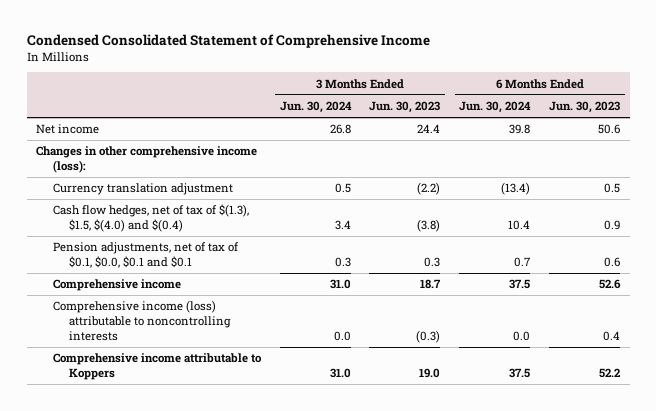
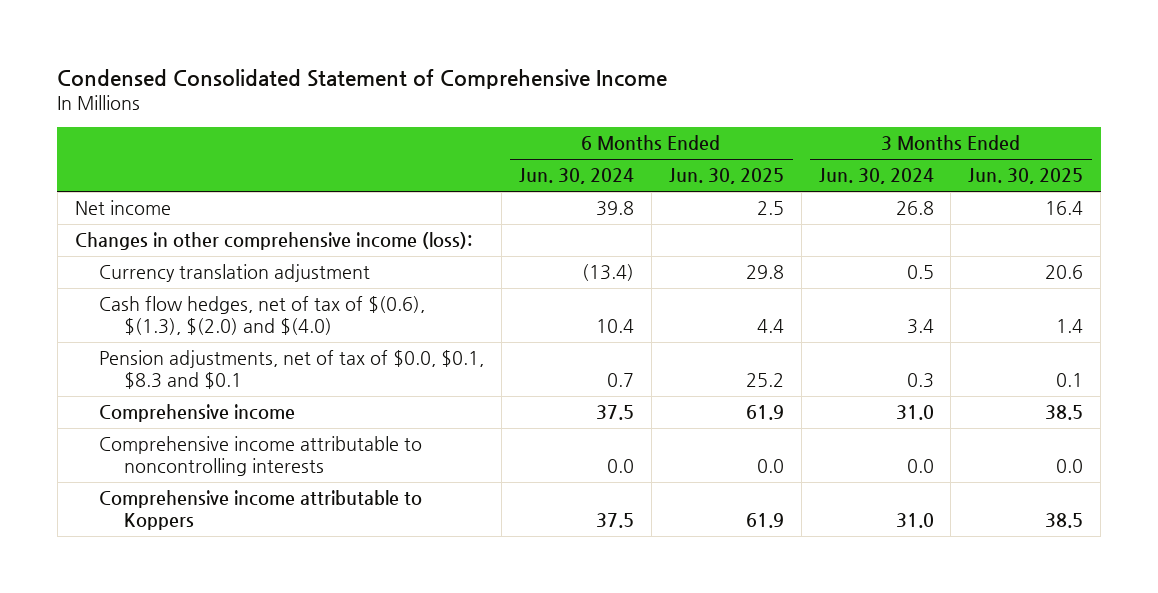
- | 3 Months Ended Jun. 30, 2024 | 3 Months Ended Jun. 30, 2023 | 6 Months Ended Jun. 30, 2024 | 6 Months Ended Jun. 30, 2023
+ | 6 Months Ended Jun. 30, 2024 | 6 Months Ended Jun. 30, 2025 | 3 Months Ended Jun. 30, 2024 | 3 Months Ended Jun. 30, 2025
- Cash flow hedges, net of tax of $(1.3), $1.5, $(4.0) and $(0.4) | 3.4 | (3.8) | 10.4 | 0.9
- Pension adjustments, net of tax of $0.1, $0.0, $0.1 and $0.1 | 0.3 | 0.3 | 0.7 | 0.6
+ Cash flow hedges, net of tax of $(0.6), $(1.3), $(2.0) and $(4.0) | 10.4 | 4.4 | 3.4 | 1.4
+ Pension adjustments, net of tax of $0.0, $0.1, $8.3 and $0.1 | 0.7 | 25.2 | 0.3 | 0.1
- Comprehensive income (loss) attributable to noncontrolling interests | 0.0 | (0.3) | 0.0 | 0.4
+ Comprehensive income attributable to noncontrolling interests | 0.0 | 0.0 | 0.0 | 0.0

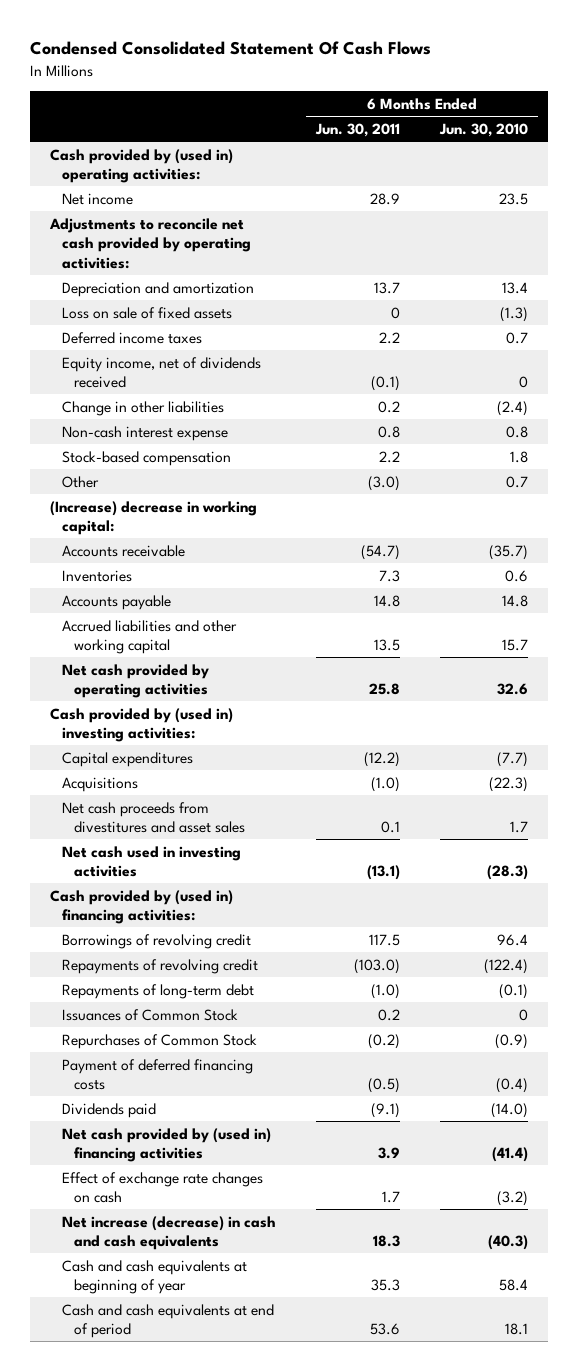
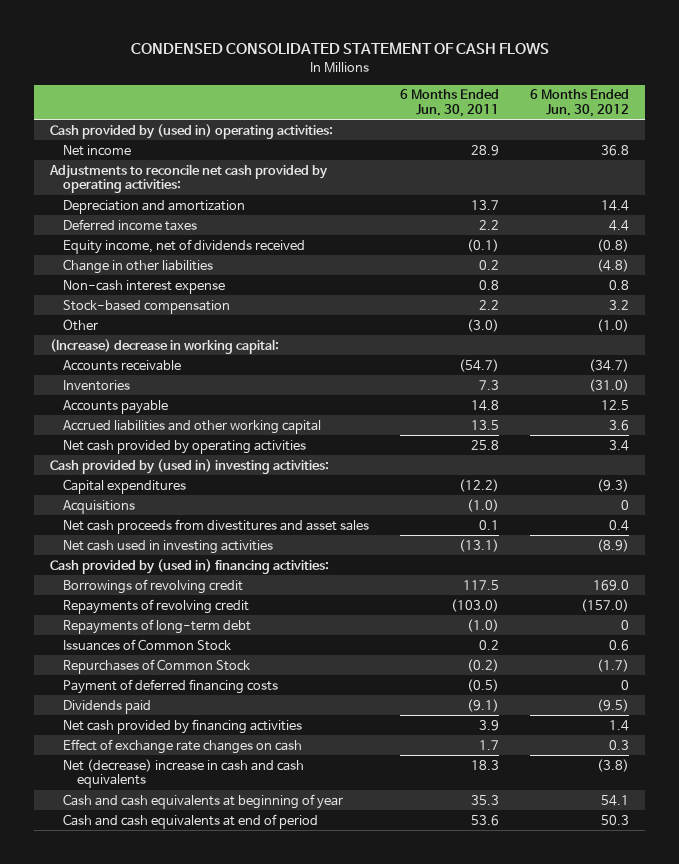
- Condensed Consolidated Statement Of Cash Flows
+ CONDENSED CONSOLIDATED STATEMENT OF CASH FLOWS
- | 6 Months Ended Jun. 30, 2011 | 6 Months Ended Jun. 30, 2010
+ | 6 Months Ended Jun. 30, 2011 | 6 Months Ended Jun. 30, 2012
- Loss on sale of fixed assets | 0 | (1.3)
- Net cash provided by (used in) financing activities | 3.9 | (41.4)
+ Net cash provided by financing activities | 3.9 | 1.4
- Net increase (decrease) in cash and cash equivalents | 18.3 | (40.3)
+ Net (decrease) increase in cash and cash equivalents | 18.3 | (3.8)

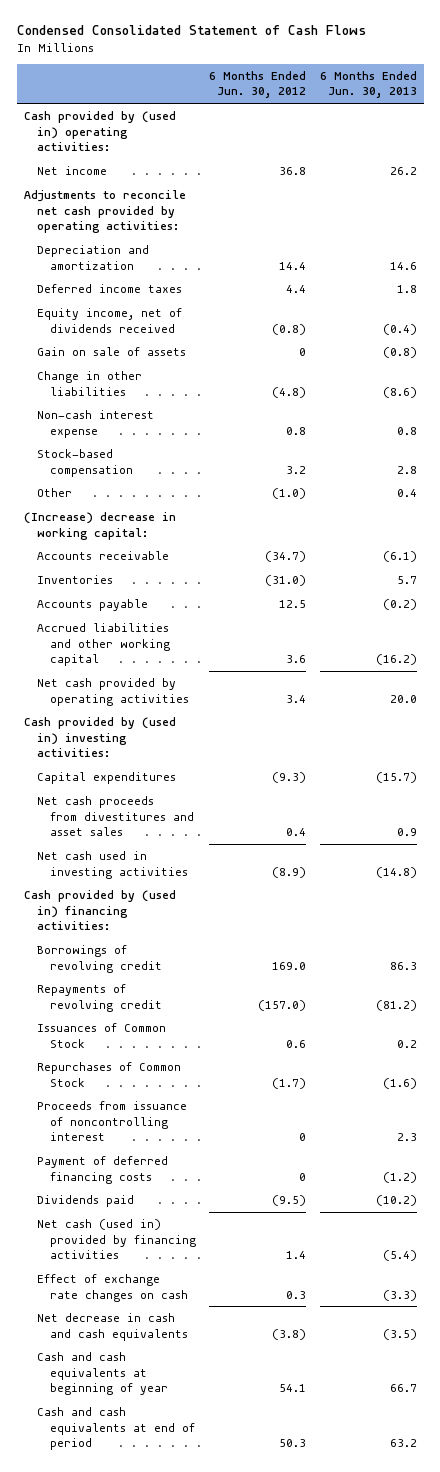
- CONDENSED CONSOLIDATED STATEMENT OF CASH FLOWS
+ Condensed Consolidated Statement of Cash Flows
- | 6 Months Ended Jun. 30, 2011 | 6 Months Ended Jun. 30, 2012
+ | 6 Months Ended Jun. 30, 2012 | 6 Months Ended Jun. 30, 2013
+ Gain on sale of assets | 0 | (0.8)
- Acquisitions | (1.0) | 0
- Repayments of long-term debt | (1.0) | 0
+ Proceeds from issuance of noncontrolling interest | 0 | 2.3
- Net cash provided by financing activities | 3.9 | 1.4
+ Net cash (used in) provided by financing activities | 1.4 | (5.4)
- Net (decrease) increase in cash and cash equivalents | 18.3 | (3.8)
+ Net decrease in cash and cash equivalents | (3.8) | (3.5)

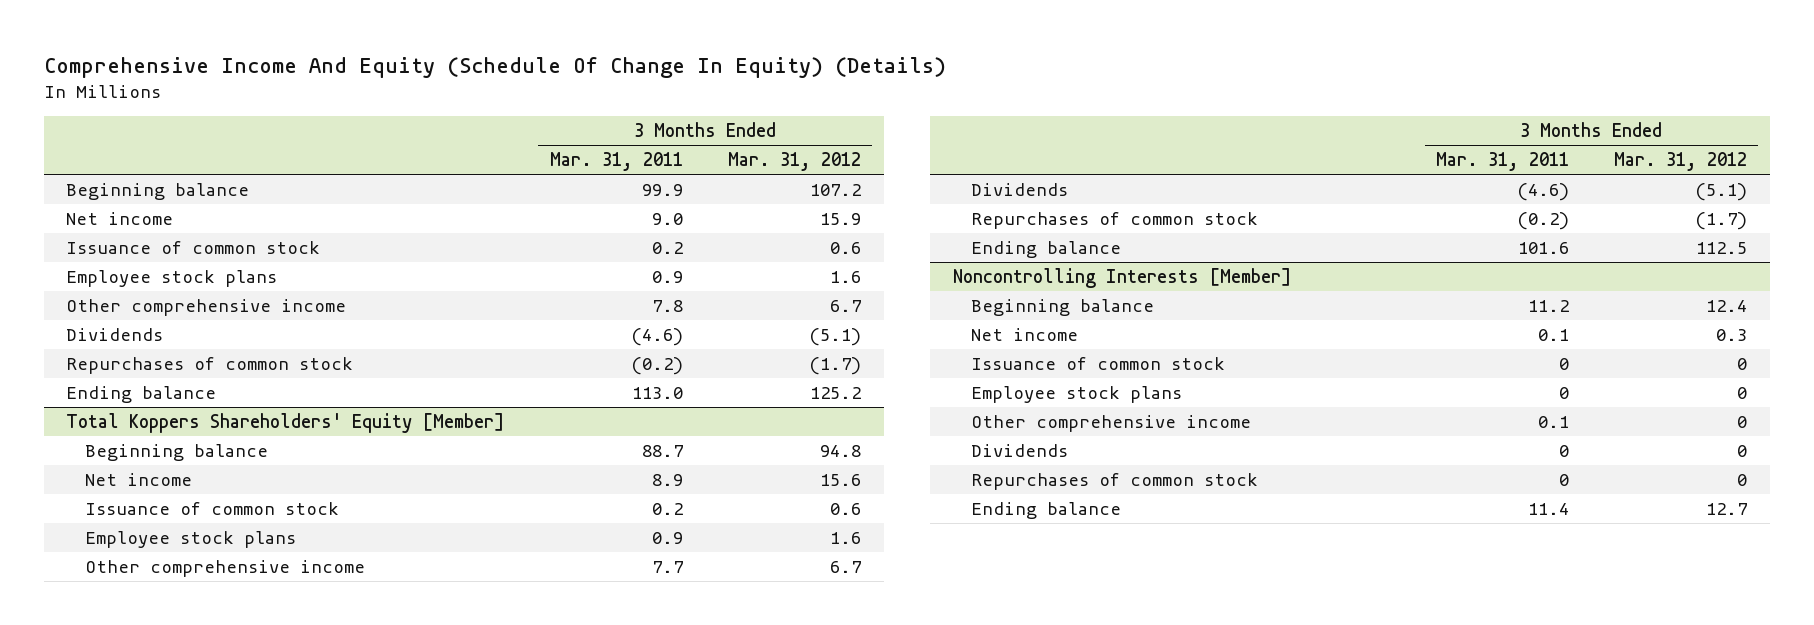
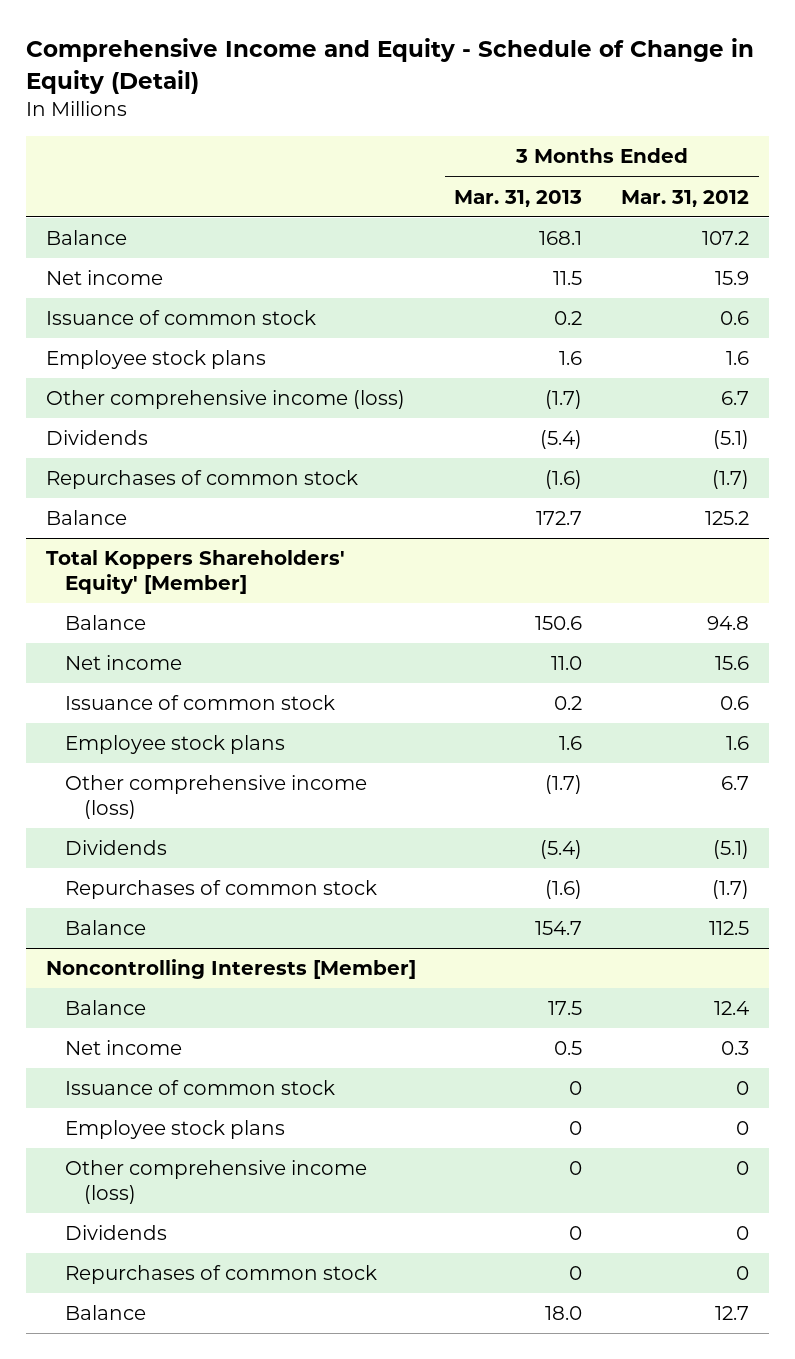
- Comprehensive Income And Equity (Schedule Of Change In Equity) (Details)
+ Comprehensive Income and Equity - Schedule of Change in Equity (Detail)
- | 3 Months Ended Mar. 31, 2011 | 3 Months Ended Mar. 31, 2012
+ | 3 Months Ended Mar. 31, 2013 | 3 Months Ended Mar. 31, 2012
- Beginning balance | 99.9 | 107.2
+ Balance | 168.1 | 107.2
- Other comprehensive income | 7.8 | 6.7
+ Other comprehensive income (loss) | (1.7) | 6.7
- Ending balance | 113.0 | 125.2
- Total Koppers Shareholders' Equity [Member]
- Beginning balance | 88.7 | 94.8
+ Balance | 172.7 | 125.2
+ Total Koppers Shareholders' Equity' [Member]
+ Balance | 150.6 | 94.8
- Other comprehensive income | 7.7 | 6.7
+ Other comprehensive income (loss) | (1.7) | 6.7
- Ending balance | 101.6 | 112.5
+ Balance | 154.7 | 112.5
@ Noncontrolling Interests [Member]
- Beginning balance | 11.2 | 12.4
+ Balance | 17.5 | 12.4
- Other comprehensive income | 0.1 | 0
+ Other comprehensive income (loss) | 0 | 0
- Ending balance | 11.4 | 12.7
+ Balance | 18.0 | 12.7

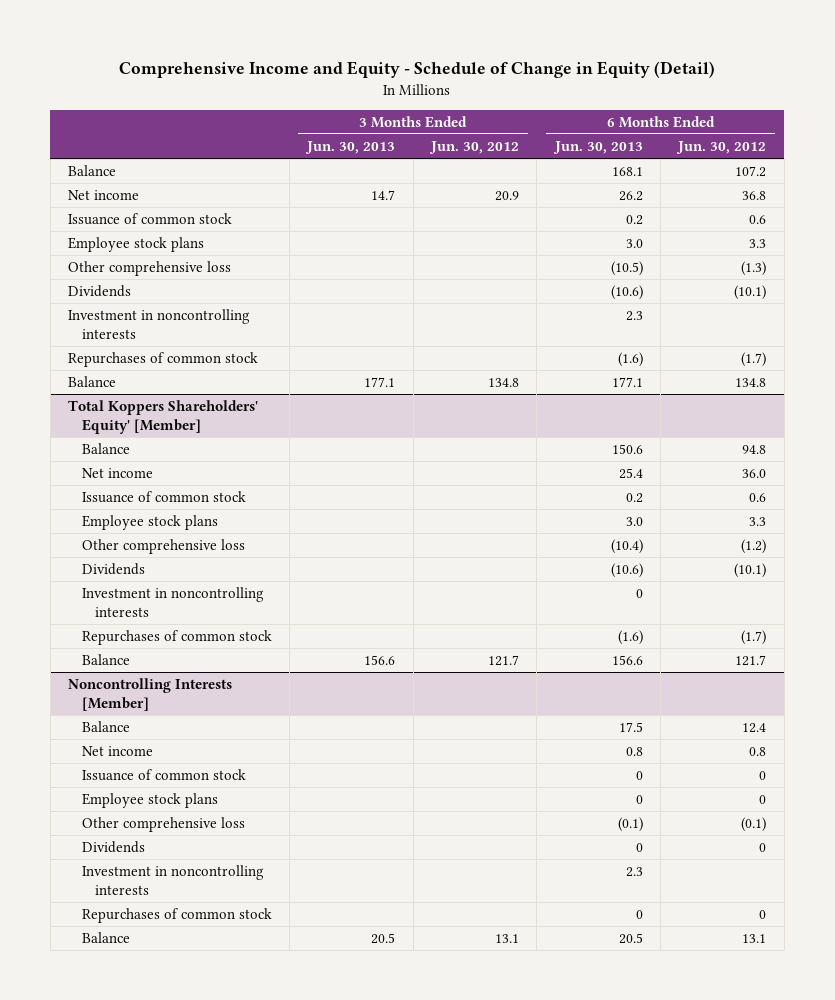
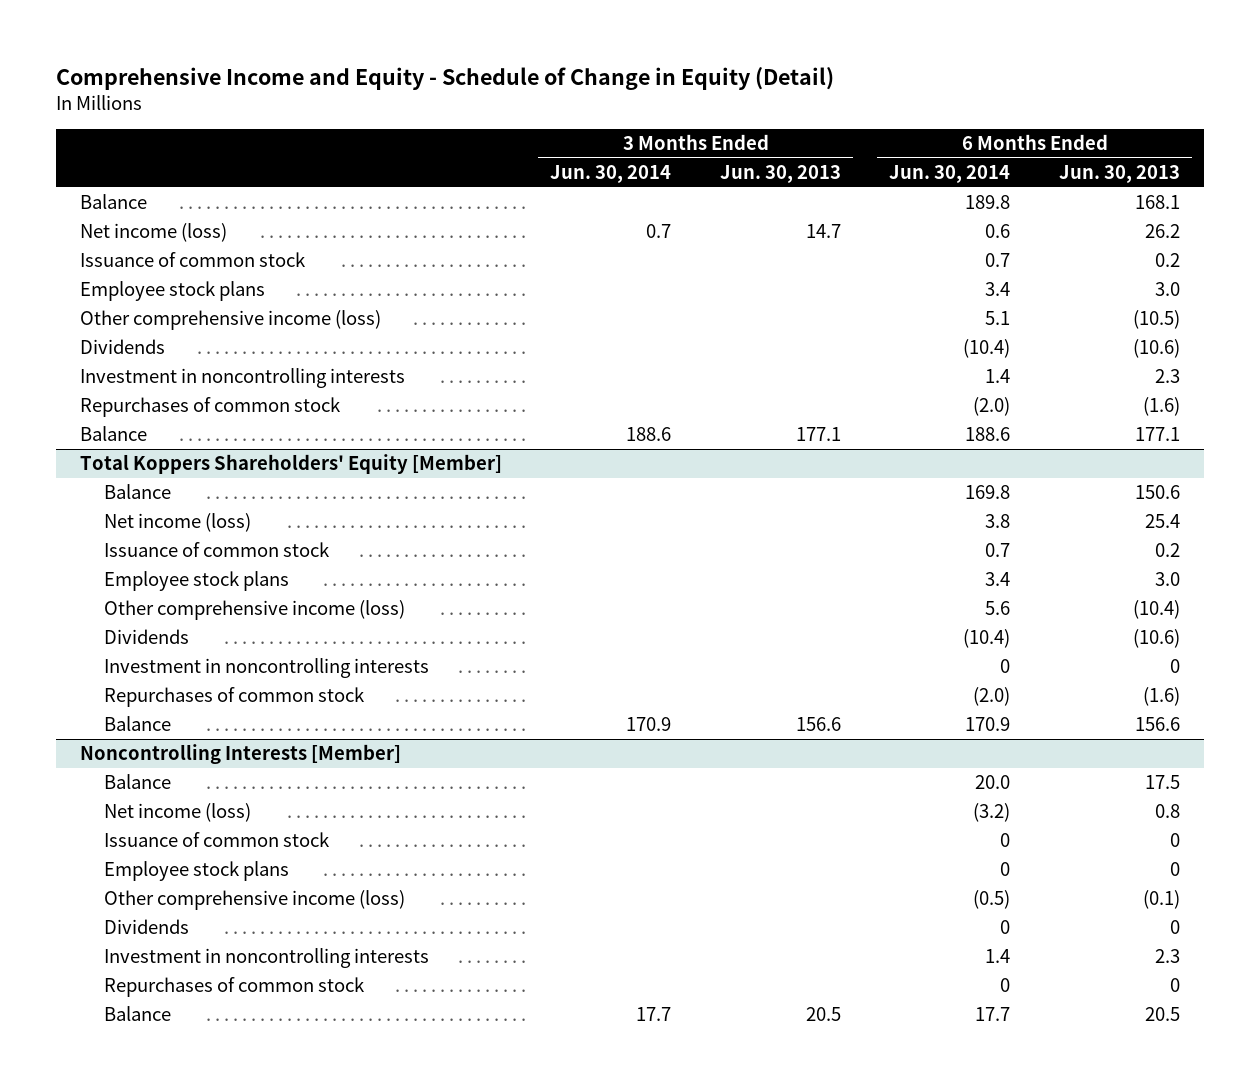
- | 3 Months Ended Jun. 30, 2013 | 3 Months Ended Jun. 30, 2012 | 6 Months Ended Jun. 30, 2013 | 6 Months Ended Jun. 30, 2012
+ | 3 Months Ended Jun. 30, 2014 | 3 Months Ended Jun. 30, 2013 | 6 Months Ended Jun. 30, 2014 | 6 Months Ended Jun. 30, 2013
- Net income | 14.7 | 20.9 | 26.2 | 36.8
+ Net income (loss) | 0.7 | 14.7 | 0.6 | 26.2
- Other comprehensive loss | | | (10.5) | (1.3)
+ Other comprehensive income (loss) | | | 5.1 | (10.5)
- Total Koppers Shareholders' Equity' [Member]
+ Total Koppers Shareholders' Equity [Member]
- Net income | | | 25.4 | 36.0
+ Net income (loss) | | | 3.8 | 25.4
- Other comprehensive loss | | | (10.4) | (1.2)
+ Other comprehensive income (loss) | | | 5.6 | (10.4)
@ Noncontrolling Interests [Member]
- Net income | | | 0.8 | 0.8
+ Net income (loss) | | | (3.2) | 0.8
- Other comprehensive loss | | | (0.1) | (0.1)
+ Other comprehensive income (loss) | | | (0.5) | (0.1)

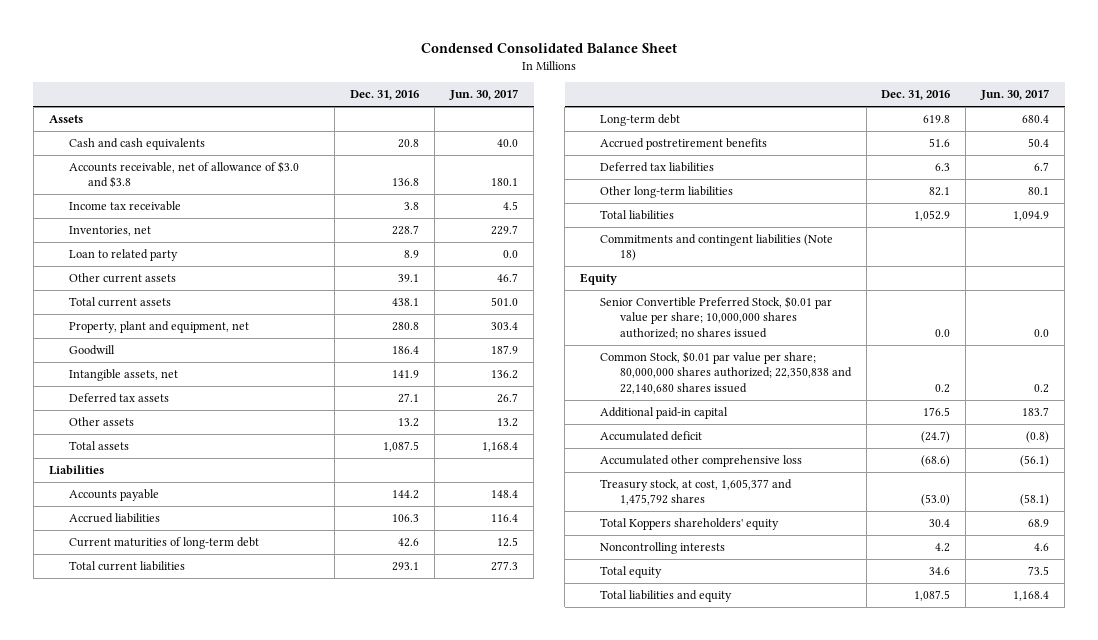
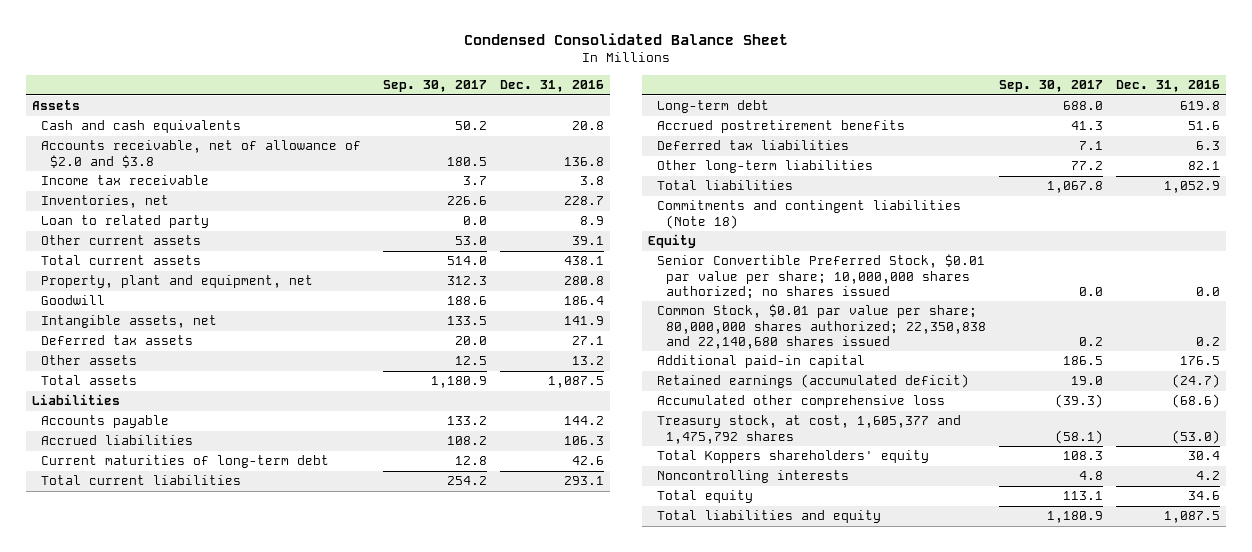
- | Dec. 31, 2016 | Jun. 30, 2017
+ | Sep. 30, 2017 | Dec. 31, 2016
- Accounts receivable, net of allowance of $3.0 and $3.8 | 136.8 | 180.1
+ Accounts receivable, net of allowance of $2.0 and $3.8 | 180.5 | 136.8
- Accumulated deficit | (24.7) | (0.8)
+ Retained earnings (accumulated deficit) | 19.0 | (24.7)

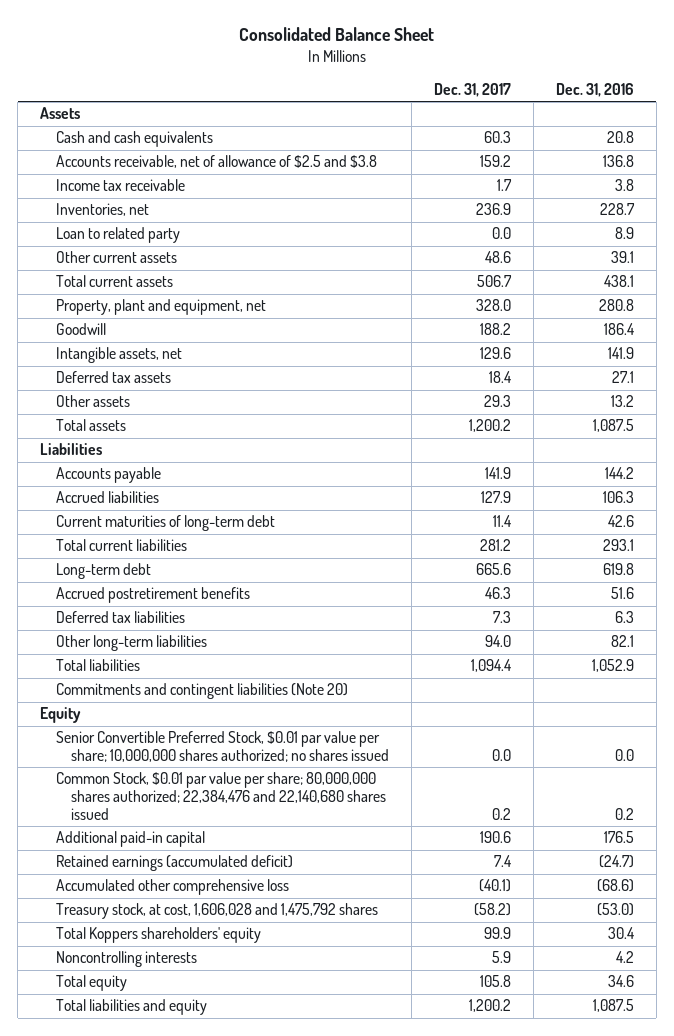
- Condensed Consolidated Balance Sheet
+ Consolidated Balance Sheet
- | Sep. 30, 2017 | Dec. 31, 2016
+ | Dec. 31, 2017 | Dec. 31, 2016
- Accounts receivable, net of allowance of $2.0 and $3.8 | 180.5 | 136.8
+ Accounts receivable, net of allowance of $2.5 and $3.8 | 159.2 | 136.8
- Commitments and contingent liabilities (Note 18)
+ Commitments and contingent liabilities (Note 20)
- Common Stock, $0.01 par value per share; 80,000,000 shares authorized; 22,350,838 and 22,140,680 shares issued | 0.2 | 0.2
+ Common Stock, $0.01 par value per share; 80,000,000 shares authorized; 22,384,476 and 22,140,680 shares issued | 0.2 | 0.2
- Treasury stock, at cost, 1,605,377 and 1,475,792 shares | (58.1) | (53.0)
+ Treasury stock, at cost, 1,606,028 and 1,475,792 shares | (58.2) | (53.0)

